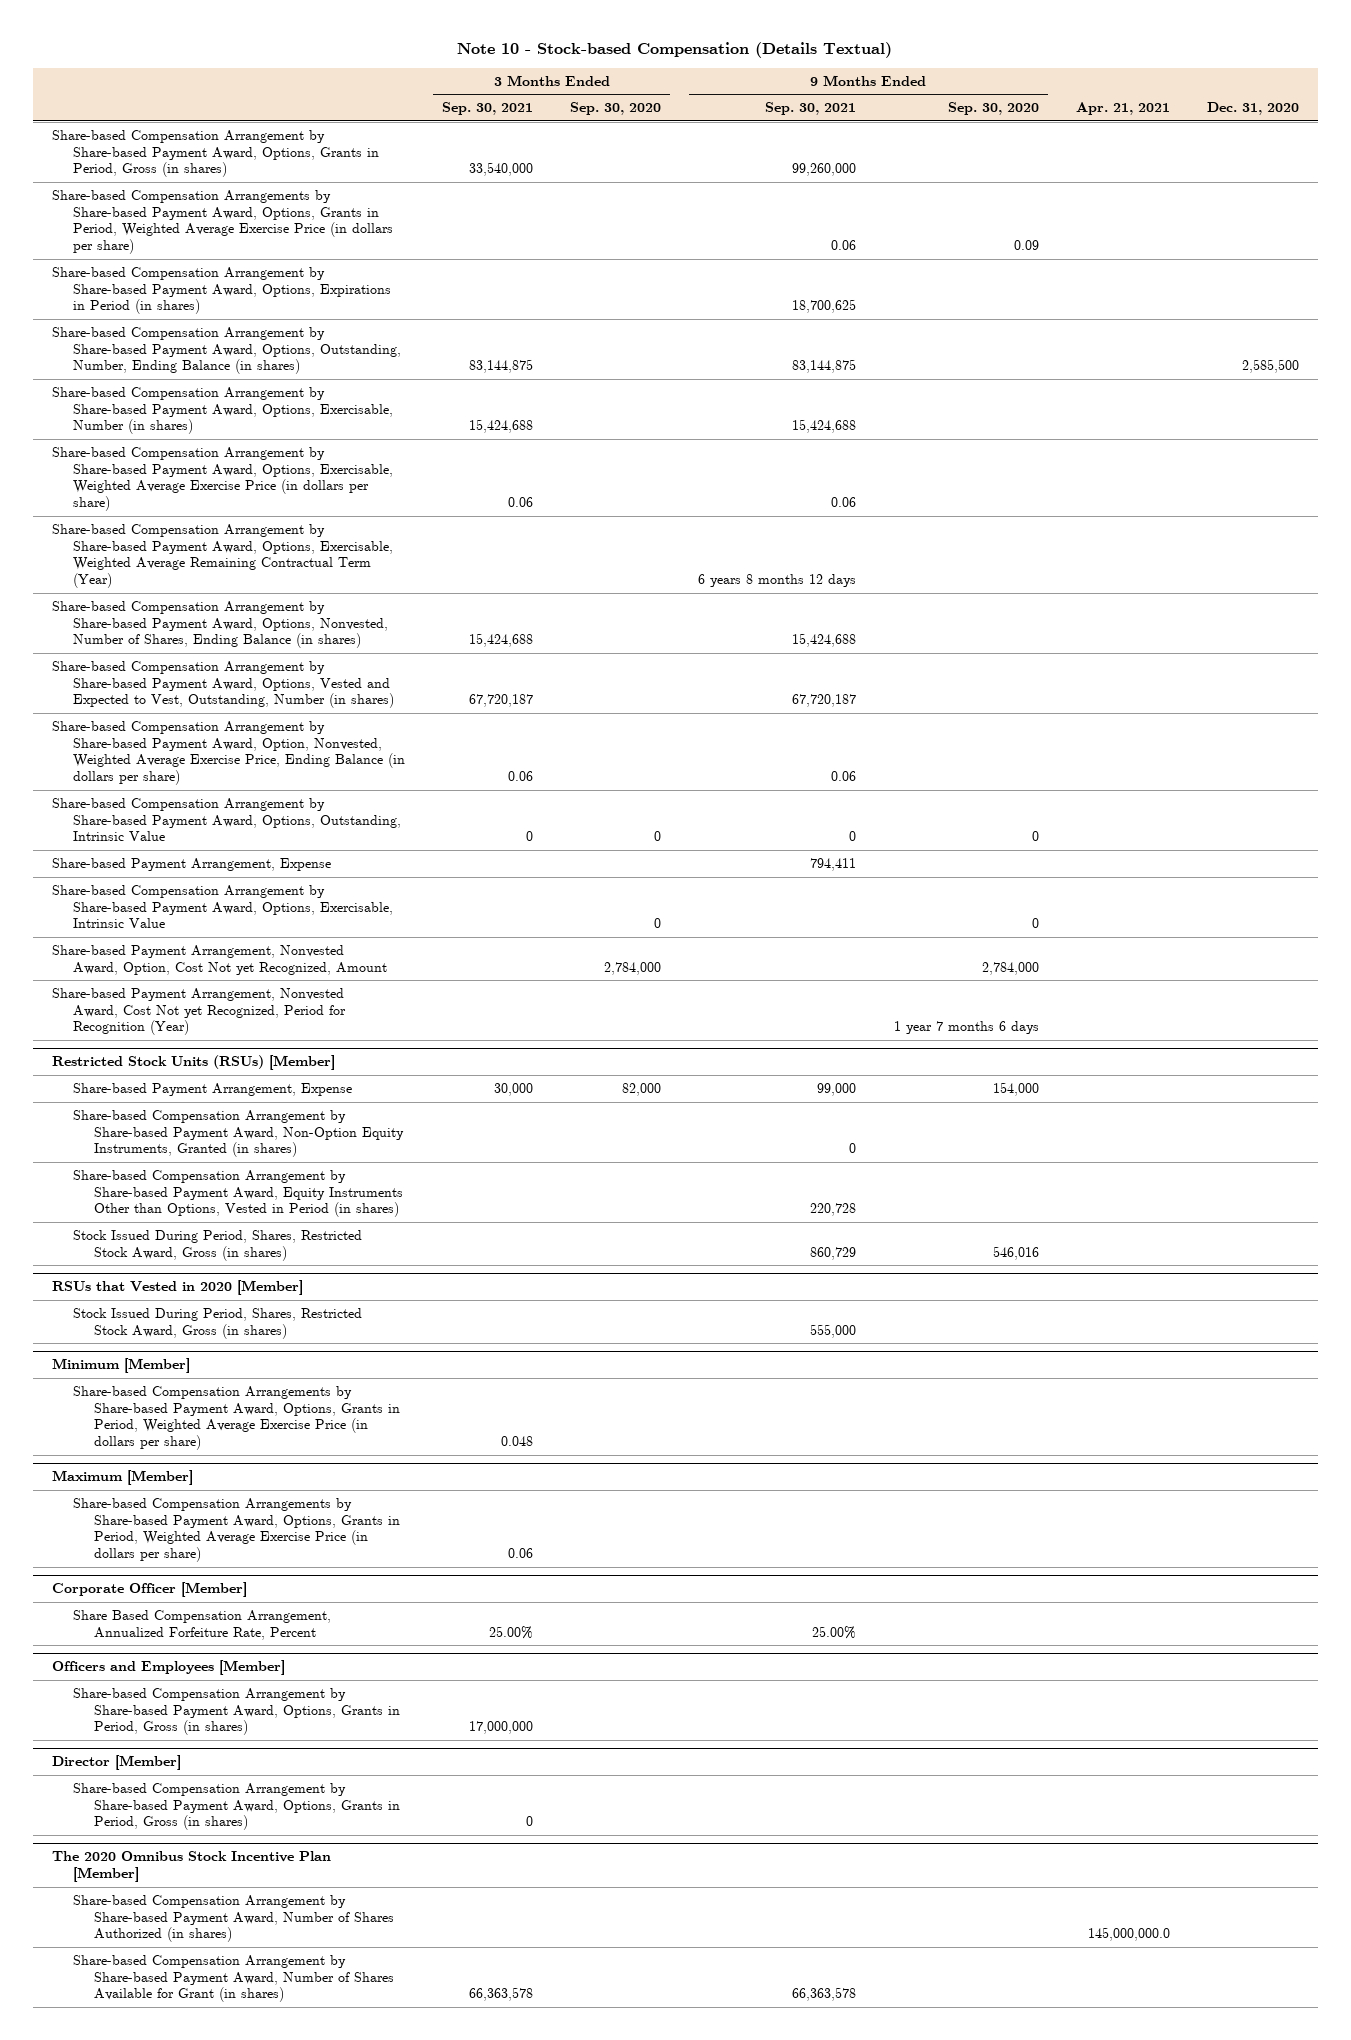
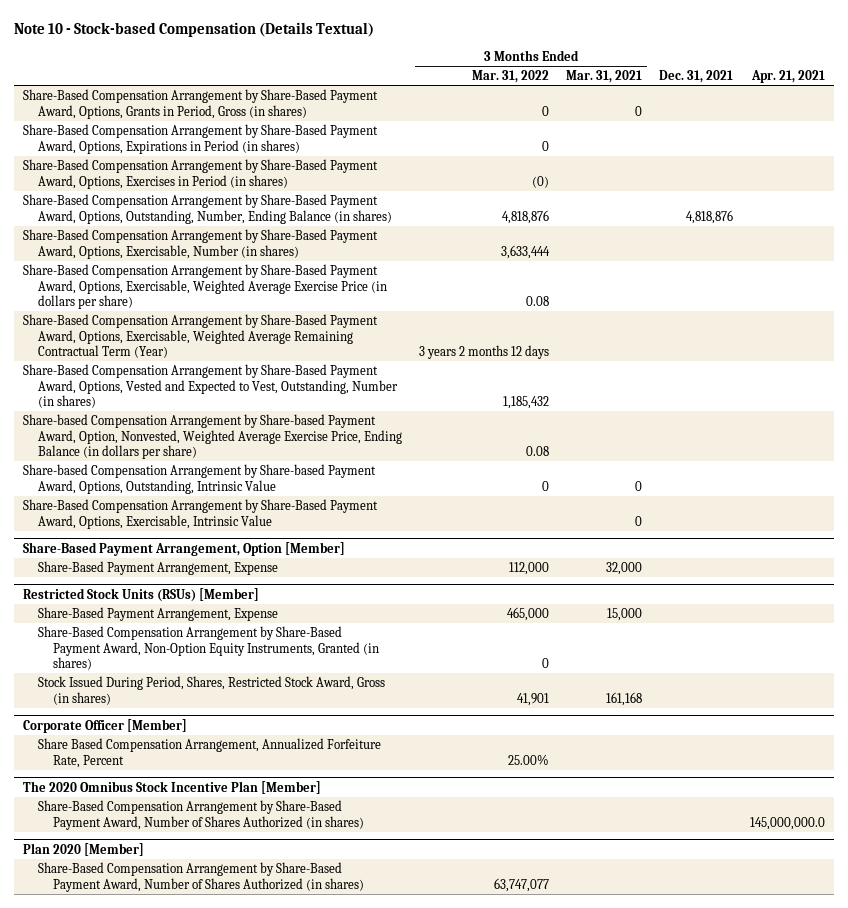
- | 3 Months Ended Sep. 30, 2021 | 3 Months Ended Sep. 30, 2020 | 9 Months Ended Sep. 30, 2021 | 9 Months Ended Sep. 30, 2020 | Apr. 21, 2021 | Dec. 31, 2020
+ | 3 Months Ended Mar. 31, 2022 | 3 Months Ended Mar. 31, 2021 | Dec. 31, 2021 | Apr. 21, 2021
- Share-based Compensation Arrangement by Share-based Payment Award, Options, Grants in Period, Gross (in shares) | 33,540,000 | | 99,260,000 | | |
- Share-based Compensation Arrangements by Share-based Payment Award, Options, Grants in Period, Weighted Average Exercise Price (in dollars per share) | | | 0.06 | 0.09 | |
- Share-based Compensation Arrangement by Share-based Payment Award, Options, Expirations in Period (in shares) | | | 18,700,625 | | |
- Share-based Compensation Arrangement by Share-based Payment Award, Options, Outstanding, Number, Ending Balance (in shares) | 83,144,875 | | 83,144,875 | | | 2,585,500
- Share-based Compensation Arrangement by Share-based Payment Award, Options, Exercisable, Number (in shares) | 15,424,688 | | 15,424,688 | | |
- Share-based Compensation Arrangement by Share-based Payment Award, Options, Exercisable, Weighted Average Exercise Price (in dollars per share) | 0.06 | | 0.06 | | |
- Share-based Compensation Arrangement by Share-based Payment Award, Options, Exercisable, Weighted Average Remaining Contractual Term (Year) | | | 6 years 8 months 12 days | | |
- Share-based Compensation Arrangement by Share-based Payment Award, Options, Nonvested, Number of Shares, Ending Balance (in shares) | 15,424,688 | | 15,424,688 | | |
- Share-based Compensation Arrangement by Share-based Payment Award, Options, Vested and Expected to Vest, Outstanding, Number (in shares) | 67,720,187 | | 67,720,187 | | |
+ Share-Based Compensation Arrangement by Share-Based Payment Award, Options, Grants in Period, Gross (in shares) | 0 | 0 | |
+ Share-Based Compensation Arrangement by Share-Based Payment Award, Options, Expirations in Period (in shares) | 0 | | |
+ Share-Based Compensation Arrangement by Share-Based Payment Award, Options, Exercises in Period (in shares) | (0) | | |
+ Share-Based Compensation Arrangement by Share-Based Payment Award, Options, Outstanding, Number, Ending Balance (in shares) | 4,818,876 | | 4,818,876 |
+ Share-Based Compensation Arrangement by Share-Based Payment Award, Options, Exercisable, Number (in shares) | 3,633,444 | | |
+ Share-Based Compensation Arrangement by Share-Based Payment Award, Options, Exercisable, Weighted Average Exercise Price (in dollars per share) | 0.08 | | |
+ Share-Based Compensation Arrangement by Share-Based Payment Award, Options, Exercisable, Weighted Average Remaining Contractual Term (Year) | 3 years 2 months 12 days | | |
+ Share-Based Compensation Arrangement by Share-Based Payment Award, Options, Vested and Expected to Vest, Outstanding, Number (in shares) | 1,185,432 | | |
- Share-based Payment Arrangement, Expense | | | 794,411 | | |
- Share-based Compensation Arrangement by Share-based Payment Award, Options, Exercisable, Intrinsic Value | | 0 | | 0 | |
- Share-based Payment Arrangement, Nonvested Award, Option, Cost Not yet Recognized, Amount | | 2,784,000 | | 2,784,000 | |
- Share-based Payment Arrangement, Nonvested Award, Cost Not yet Recognized, Period for Recognition (Year) | | | | 1 year 7 months 6 days | |
+ Share-Based Compensation Arrangement by Share-Based Payment Award, Options, Exercisable, Intrinsic Value | | 0 | |
+ Share-Based Payment Arrangement, Option [Member]
+ Share-Based Payment Arrangement, Expense | 112,000 | 32,000 | |
@ Restricted Stock Units (RSUs) [Member]
- Share-based Payment Arrangement, Expense | 30,000 | 82,000 | 99,000 | 154,000 | |
- Share-based Compensation Arrangement by Share-based Payment Award, Non-Option Equity Instruments, Granted (in shares) | | | 0 | | |
- Share-based Compensation Arrangement by Share-based Payment Award, Equity Instruments Other than Options, Vested in Period (in shares) | | | 220,728 | | |
+ Share-Based Payment Arrangement, Expense | 465,000 | 15,000 | |
+ Share-Based Compensation Arrangement by Share-Based Payment Award, Non-Option Equity Instruments, Granted (in shares) | 0 | | |
- RSUs that Vested in 2020 [Member]
- Stock Issued During Period, Shares, Restricted Stock Award, Gross (in shares) | | | 555,000 | | |
- Minimum [Member]
- Share-based Compensation Arrangements by Share-based Payment Award, Options, Grants in Period, Weighted Average Exercise Price (in dollars per share) | 0.048 | | | | |
- Maximum [Member]
- Share-based Compensation Arrangements by Share-based Payment Award, Options, Grants in Period, Weighted Average Exercise Price (in dollars per share) | 0.06 | | | | |
- Officers and Employees [Member]
- Share-based Compensation Arrangement by Share-based Payment Award, Options, Grants in Period, Gross (in shares) | 17,000,000 | | | | |
- Director [Member]
- Share-based Compensation Arrangement by Share-based Payment Award, Options, Grants in Period, Gross (in shares) | 0 | | | | |
@ The 2020 Omnibus Stock Incentive Plan [Member]
- Share-based Compensation Arrangement by Share-based Payment Award, Number of Shares Authorized (in shares) | | | | | 145,000,000.0 |
- Share-based Compensation Arrangement by Share-based Payment Award, Number of Shares Available for Grant (in shares) | 66,363,578 | | 66,363,578 | | |
+ Share-Based Compensation Arrangement by Share-Based Payment Award, Number of Shares Authorized (in shares) | | | | 145,000,000.0
+ Plan 2020 [Member]
+ Share-Based Compensation Arrangement by Share-Based Payment Award, Number of Shares Authorized (in shares) | 63,747,077 | | |

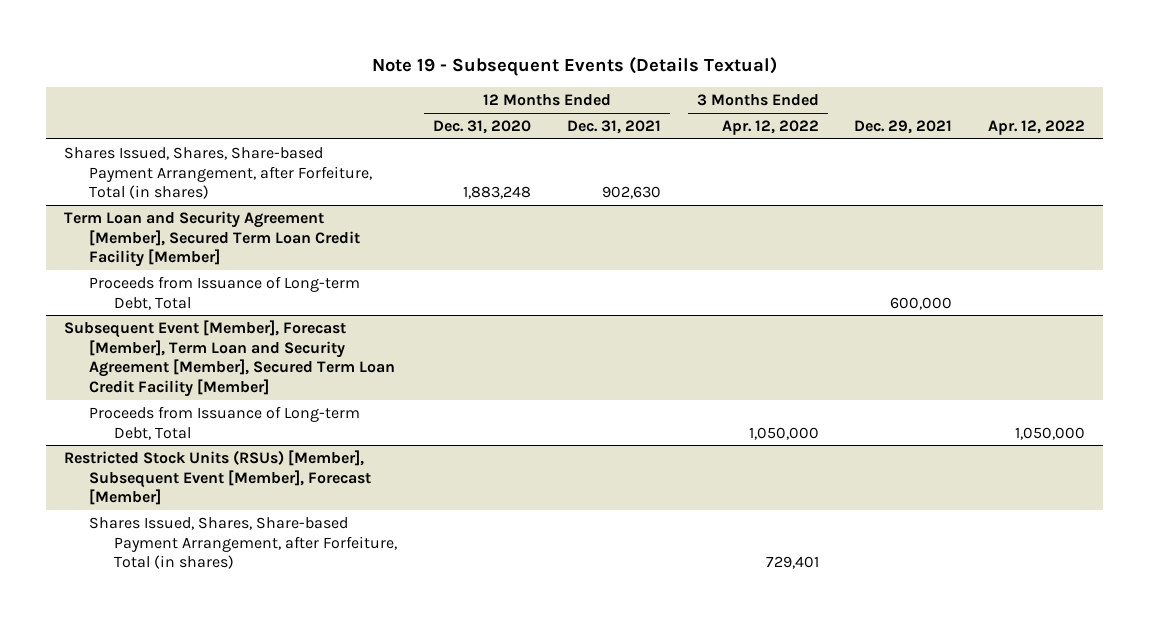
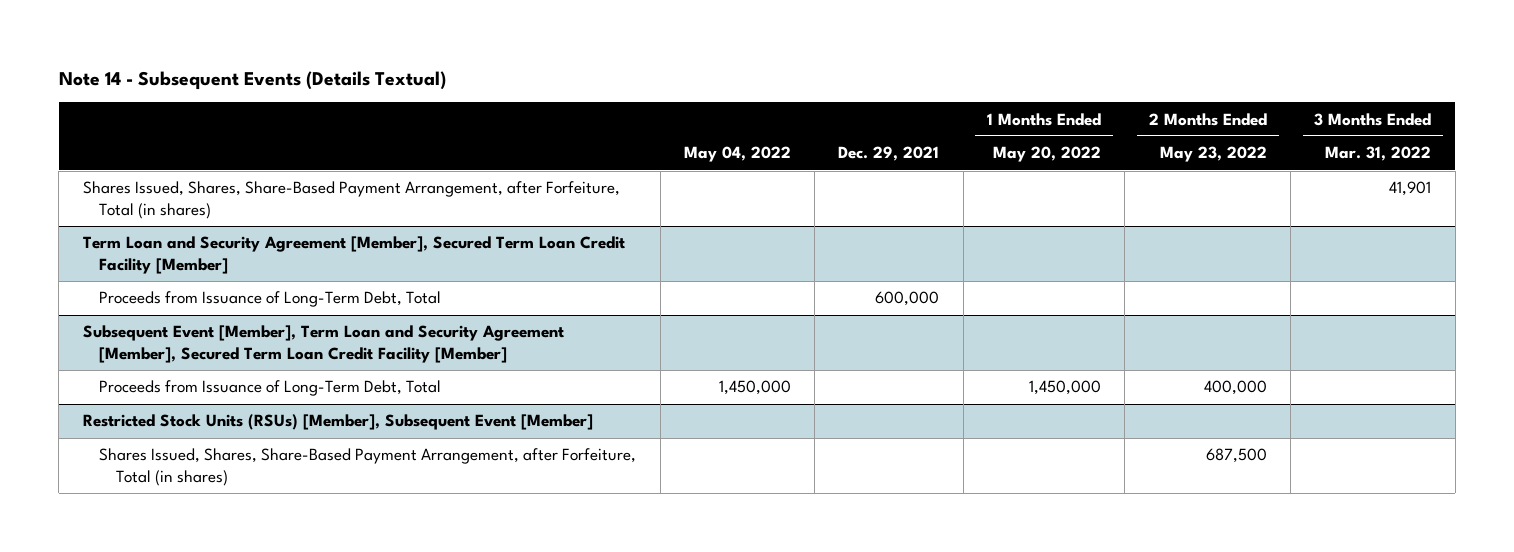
- Note 19 - Subsequent Events (Details Textual)
+ Note 14 - Subsequent Events (Details Textual)
- | 12 Months Ended Dec. 31, 2020 | 12 Months Ended Dec. 31, 2021 | 3 Months Ended Apr. 12, 2022 | Dec. 29, 2021 | Apr. 12, 2022
+ | May 04, 2022 | Dec. 29, 2021 | 1 Months Ended May 20, 2022 | 2 Months Ended May 23, 2022 | 3 Months Ended Mar. 31, 2022
- Shares Issued, Shares, Share-based Payment Arrangement, after Forfeiture, Total (in shares) | 1,883,248 | 902,630 | | |
+ Shares Issued, Shares, Share-Based Payment Arrangement, after Forfeiture, Total (in shares) | | | | | 41,901
@ Term Loan and Security Agreement [Member], Secured Term Loan Credit Facility [Member]
- Proceeds from Issuance of Long-term Debt, Total | | | | 600,000 |
- Subsequent Event [Member], Forecast [Member], Term Loan and Security Agreement [Member], Secured Term Loan Credit Facility [Member]
- Proceeds from Issuance of Long-term Debt, Total | | | 1,050,000 | | 1,050,000
- Restricted Stock Units (RSUs) [Member], Subsequent Event [Member], Forecast [Member]
- Shares Issued, Shares, Share-based Payment Arrangement, after Forfeiture, Total (in shares) | | | 729,401 | |
@ Term Loan and Security Agreement [Member], Secured Term Loan Credit Facility [Member]
+ Proceeds from Issuance of Long-Term Debt, Total | | 600,000 | | |
+ Subsequent Event [Member], Term Loan and Security Agreement [Member], Secured Term Loan Credit Facility [Member]
+ Proceeds from Issuance of Long-Term Debt, Total | 1,450,000 | | 1,450,000 | 400,000 |
+ Restricted Stock Units (RSUs) [Member], Subsequent Event [Member]
+ Shares Issued, Shares, Share-Based Payment Arrangement, after Forfeiture, Total (in shares) | | | | 687,500 |

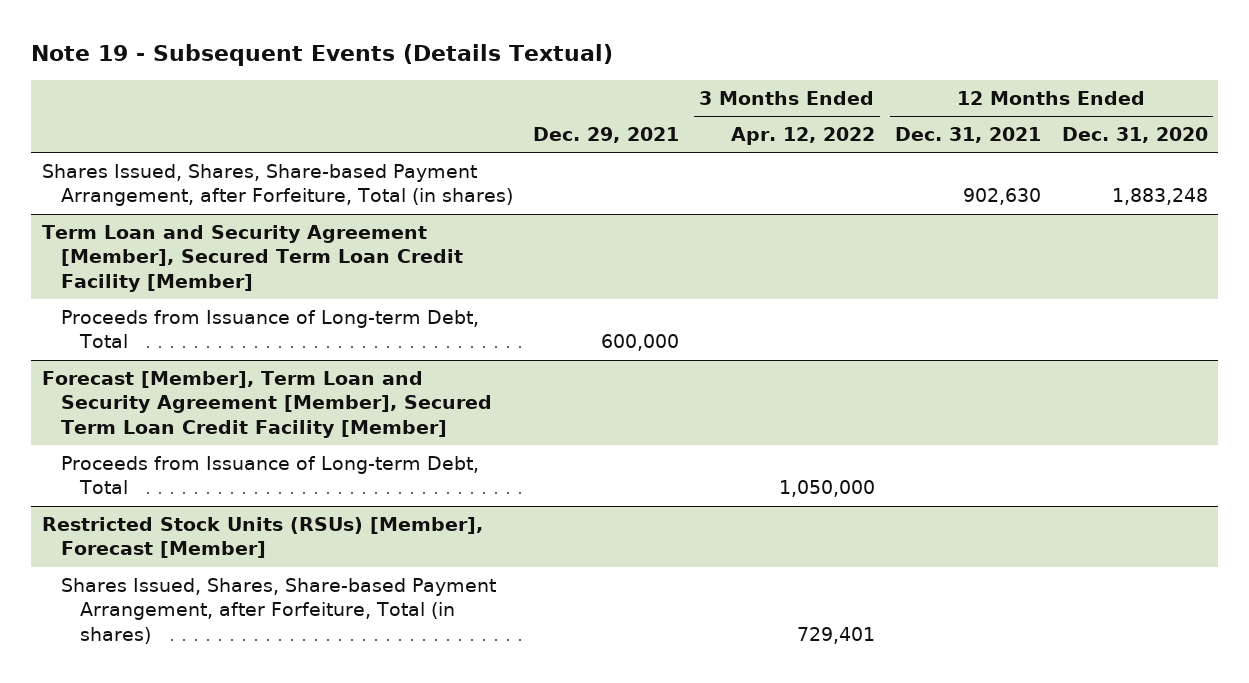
- Note 14 - Subsequent Events (Details Textual)
+ Note 19 - Subsequent Events (Details Textual)
- | May 04, 2022 | Dec. 29, 2021 | 1 Months Ended May 20, 2022 | 2 Months Ended May 23, 2022 | 3 Months Ended Mar. 31, 2022
+ | Dec. 29, 2021 | 3 Months Ended Apr. 12, 2022 | 12 Months Ended Dec. 31, 2021 | 12 Months Ended Dec. 31, 2020
- Shares Issued, Shares, Share-Based Payment Arrangement, after Forfeiture, Total (in shares) | | | | | 41,901
+ Shares Issued, Shares, Share-based Payment Arrangement, after Forfeiture, Total (in shares) | | | 902,630 | 1,883,248
@ Term Loan and Security Agreement [Member], Secured Term Loan Credit Facility [Member]
- Proceeds from Issuance of Long-Term Debt, Total | | 600,000 | | |
- Subsequent Event [Member], Term Loan and Security Agreement [Member], Secured Term Loan Credit Facility [Member]
- Proceeds from Issuance of Long-Term Debt, Total | 1,450,000 | | 1,450,000 | 400,000 |
- Restricted Stock Units (RSUs) [Member], Subsequent Event [Member]
- Shares Issued, Shares, Share-Based Payment Arrangement, after Forfeiture, Total (in shares) | | | | 687,500 |
@ Term Loan and Security Agreement [Member], Secured Term Loan Credit Facility [Member]
+ Proceeds from Issuance of Long-term Debt, Total | 600,000 | | |
+ Forecast [Member], Term Loan and Security Agreement [Member], Secured Term Loan Credit Facility [Member]
+ Proceeds from Issuance of Long-term Debt, Total | | 1,050,000 | |
+ Restricted Stock Units (RSUs) [Member], Forecast [Member]
+ Shares Issued, Shares, Share-based Payment Arrangement, after Forfeiture, Total (in shares) | | 729,401 | |

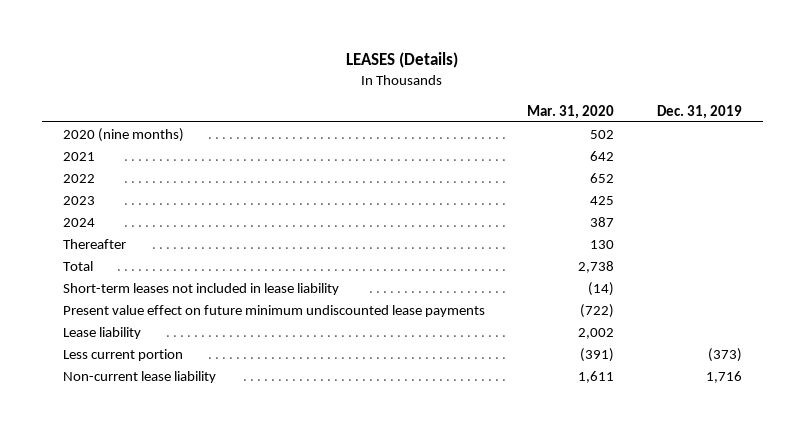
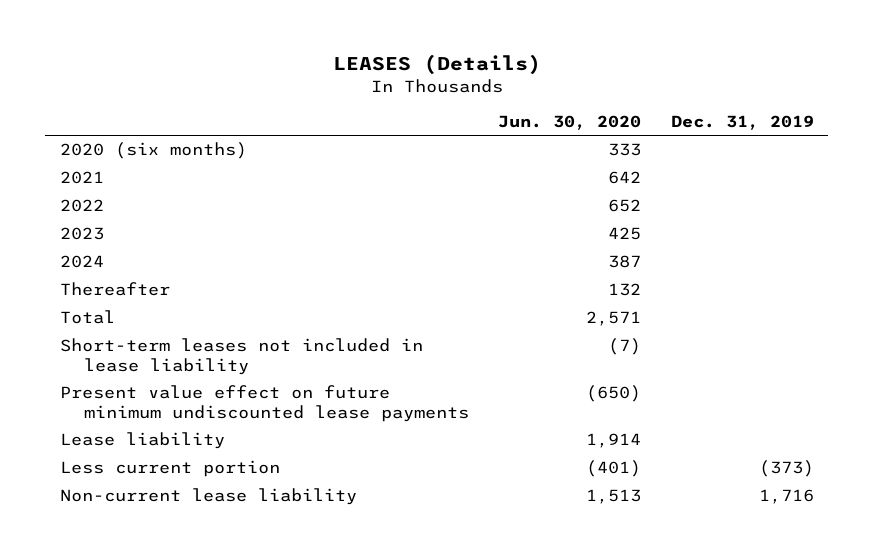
- | Mar. 31, 2020 | Dec. 31, 2019
+ | Jun. 30, 2020 | Dec. 31, 2019
- 2020 (nine months) | 502 |
+ 2020 (six months) | 333 |

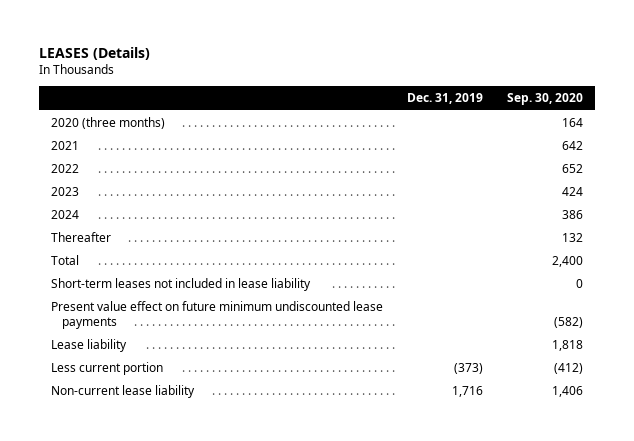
- | Jun. 30, 2020 | Dec. 31, 2019
+ | Dec. 31, 2019 | Sep. 30, 2020
- 2020 (six months) | 333 |
+ 2020 (three months) | | 164

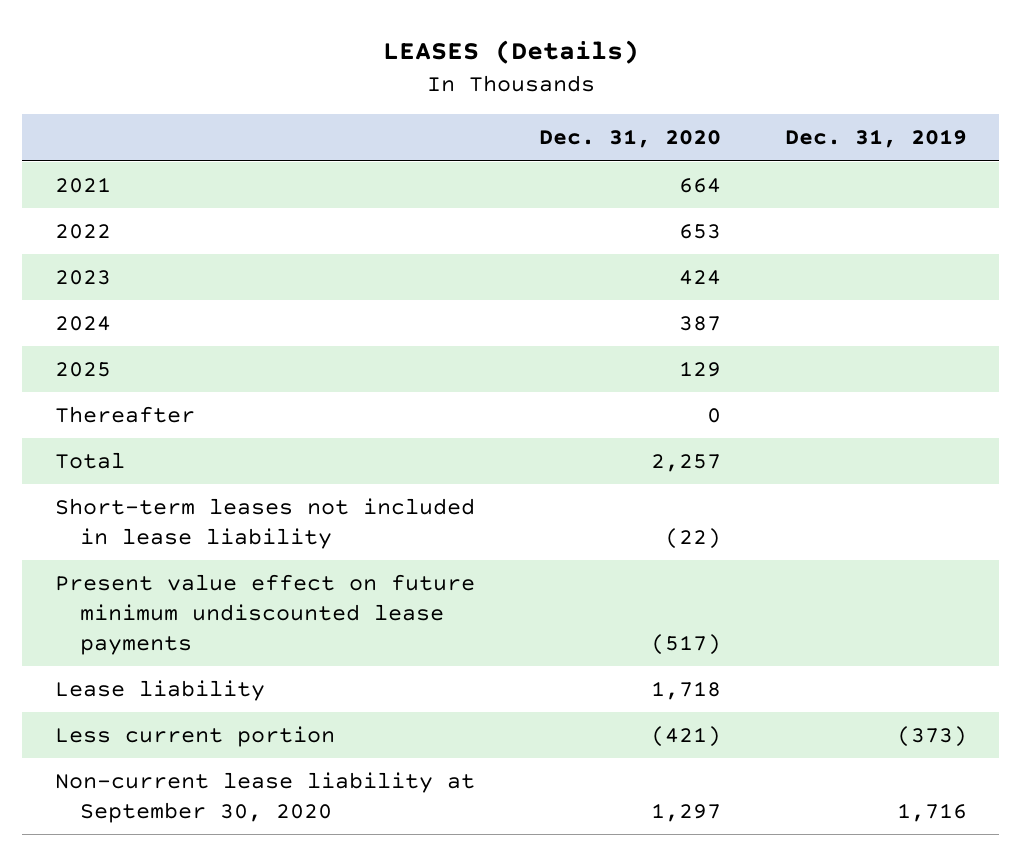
- | Dec. 31, 2019 | Sep. 30, 2020
+ | Dec. 31, 2020 | Dec. 31, 2019
- 2020 (three months) | | 164
+ 2025 | 129 |
- Non-current lease liability | 1,716 | 1,406
+ Non-current lease liability at September 30, 2020 | 1,297 | 1,716

